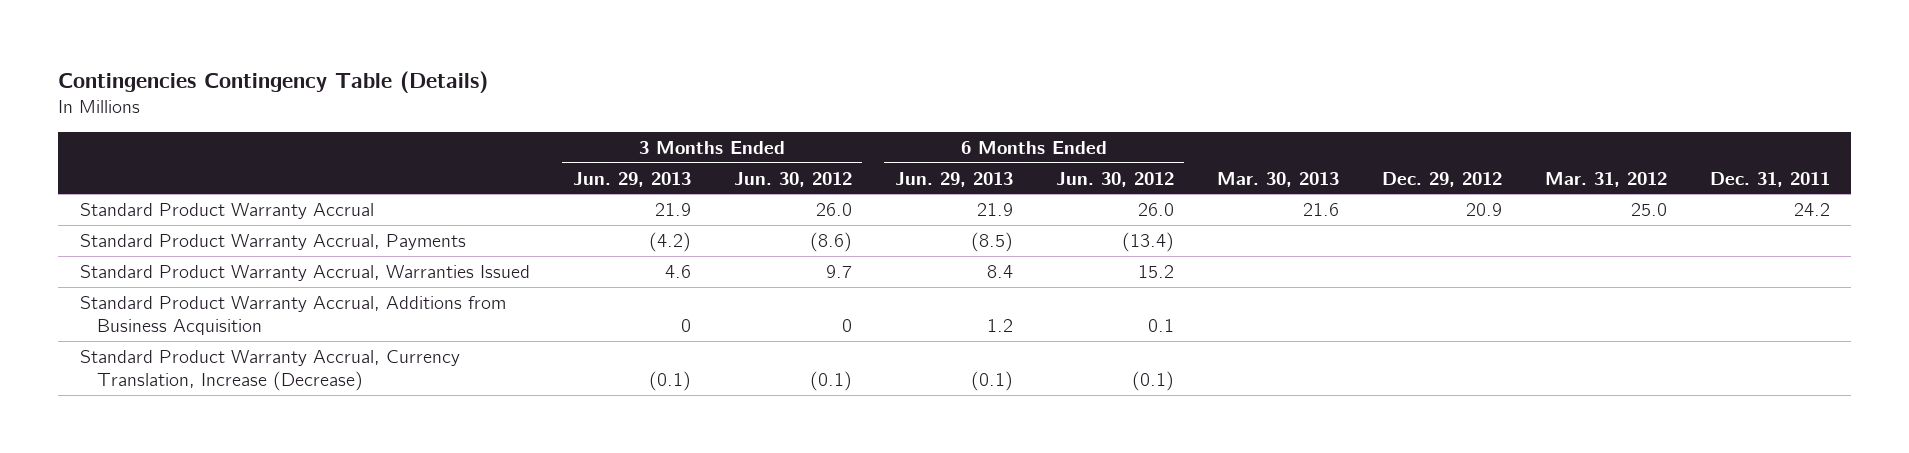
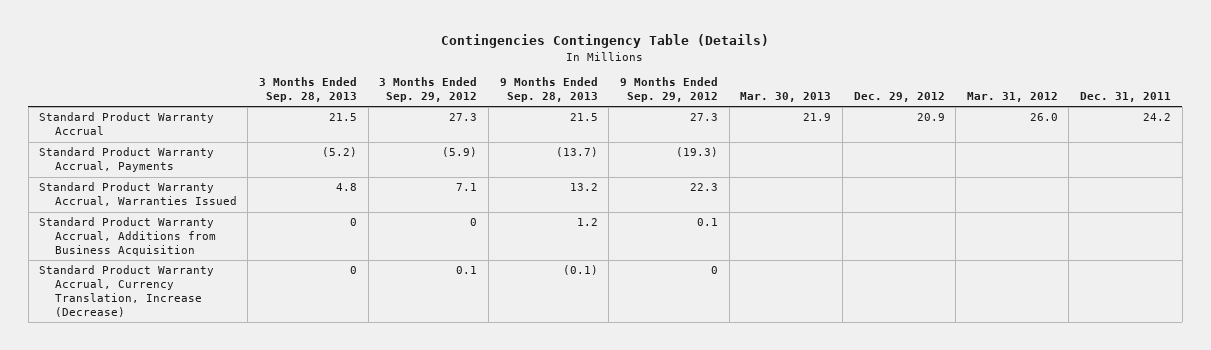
- | 3 Months Ended Jun. 29, 2013 | 3 Months Ended Jun. 30, 2012 | 6 Months Ended Jun. 29, 2013 | 6 Months Ended Jun. 30, 2012 | Mar. 30, 2013 | Dec. 29, 2012 | Mar. 31, 2012 | Dec. 31, 2011
+ | 3 Months Ended Sep. 28, 2013 | 3 Months Ended Sep. 29, 2012 | 9 Months Ended Sep. 28, 2013 | 9 Months Ended Sep. 29, 2012 | Mar. 30, 2013 | Dec. 29, 2012 | Mar. 31, 2012 | Dec. 31, 2011
- Standard Product Warranty Accrual | 21.9 | 26.0 | 21.9 | 26.0 | 21.6 | 20.9 | 25.0 | 24.2
+ Standard Product Warranty Accrual | 21.5 | 27.3 | 21.5 | 27.3 | 21.9 | 20.9 | 26.0 | 24.2

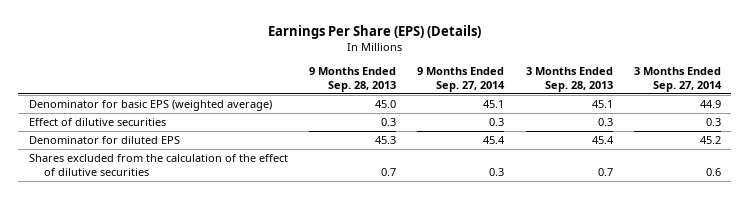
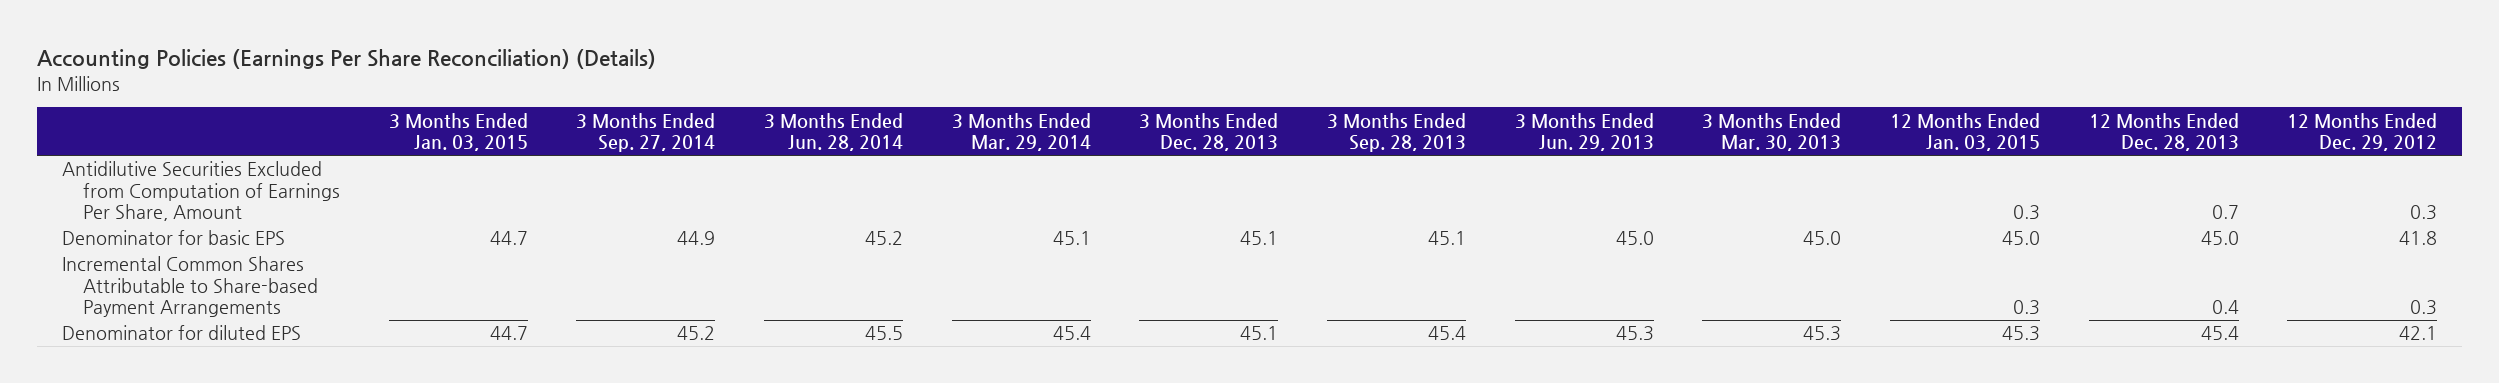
- Earnings Per Share (EPS) (Details)
+ Accounting Policies (Earnings Per Share Reconciliation) (Details)
- | 9 Months Ended Sep. 28, 2013 | 9 Months Ended Sep. 27, 2014 | 3 Months Ended Sep. 28, 2013 | 3 Months Ended Sep. 27, 2014
+ | 3 Months Ended Jan. 03, 2015 | 3 Months Ended Sep. 27, 2014 | 3 Months Ended Jun. 28, 2014 | 3 Months Ended Mar. 29, 2014 | 3 Months Ended Dec. 28, 2013 | 3 Months Ended Sep. 28, 2013 | 3 Months Ended Jun. 29, 2013 | 3 Months Ended Mar. 30, 2013 | 12 Months Ended Jan. 03, 2015 | 12 Months Ended Dec. 28, 2013 | 12 Months Ended Dec. 29, 2012
- Denominator for basic EPS (weighted average) | 45.0 | 45.1 | 45.1 | 44.9
- Effect of dilutive securities | 0.3 | 0.3 | 0.3 | 0.3
+ Antidilutive Securities Excluded from Computation of Earnings Per Share, Amount | | | | | | | | | 0.3 | 0.7 | 0.3
+ Denominator for basic EPS | 44.7 | 44.9 | 45.2 | 45.1 | 45.1 | 45.1 | 45.0 | 45.0 | 45.0 | 45.0 | 41.8
+ Incremental Common Shares Attributable to Share-based Payment Arrangements | | | | | | | | | 0.3 | 0.4 | 0.3
- Shares excluded from the calculation of the effect of dilutive securities | 0.7 | 0.3 | 0.7 | 0.6

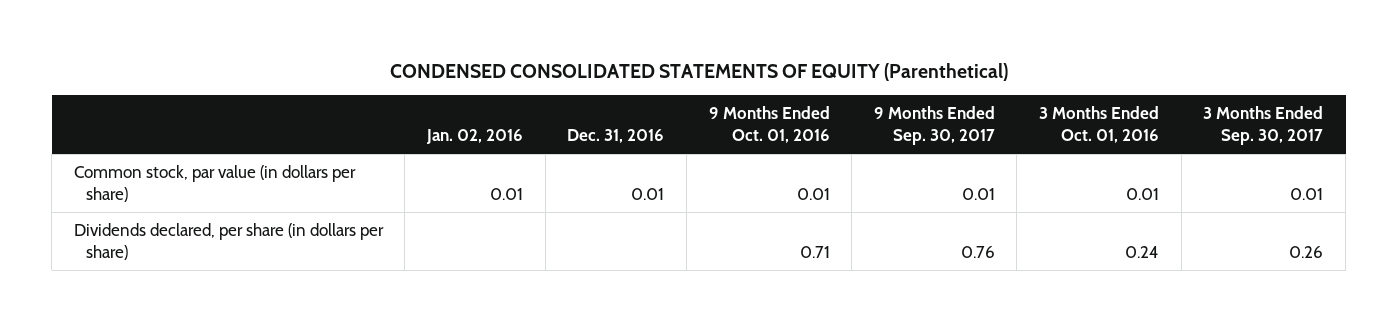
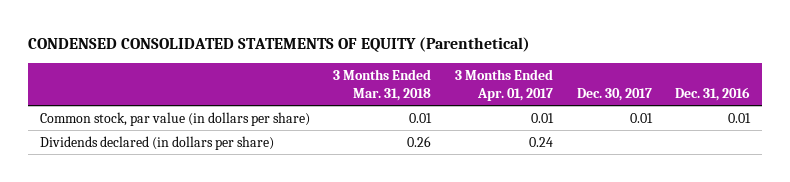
- | Jan. 02, 2016 | Dec. 31, 2016 | 9 Months Ended Oct. 01, 2016 | 9 Months Ended Sep. 30, 2017 | 3 Months Ended Oct. 01, 2016 | 3 Months Ended Sep. 30, 2017
+ | 3 Months Ended Mar. 31, 2018 | 3 Months Ended Apr. 01, 2017 | Dec. 30, 2017 | Dec. 31, 2016
- Dividends declared, per share (in dollars per share) | | | 0.71 | 0.76 | 0.24 | 0.26
+ Dividends declared (in dollars per share) | 0.26 | 0.24 | |

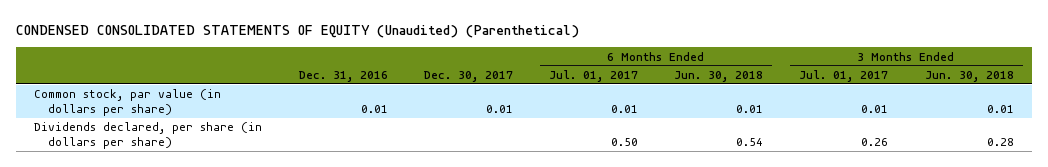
- CONDENSED CONSOLIDATED STATEMENTS OF EQUITY (Parenthetical)
+ CONDENSED CONSOLIDATED STATEMENTS OF EQUITY (Unaudited) (Parenthetical)
- | 3 Months Ended Mar. 31, 2018 | 3 Months Ended Apr. 01, 2017 | Dec. 30, 2017 | Dec. 31, 2016
+ | Dec. 31, 2016 | Dec. 30, 2017 | 6 Months Ended Jul. 01, 2017 | 6 Months Ended Jun. 30, 2018 | 3 Months Ended Jul. 01, 2017 | 3 Months Ended Jun. 30, 2018
- Dividends declared (in dollars per share) | 0.26 | 0.24 | |
+ Dividends declared, per share (in dollars per share) | | | 0.50 | 0.54 | 0.26 | 0.28

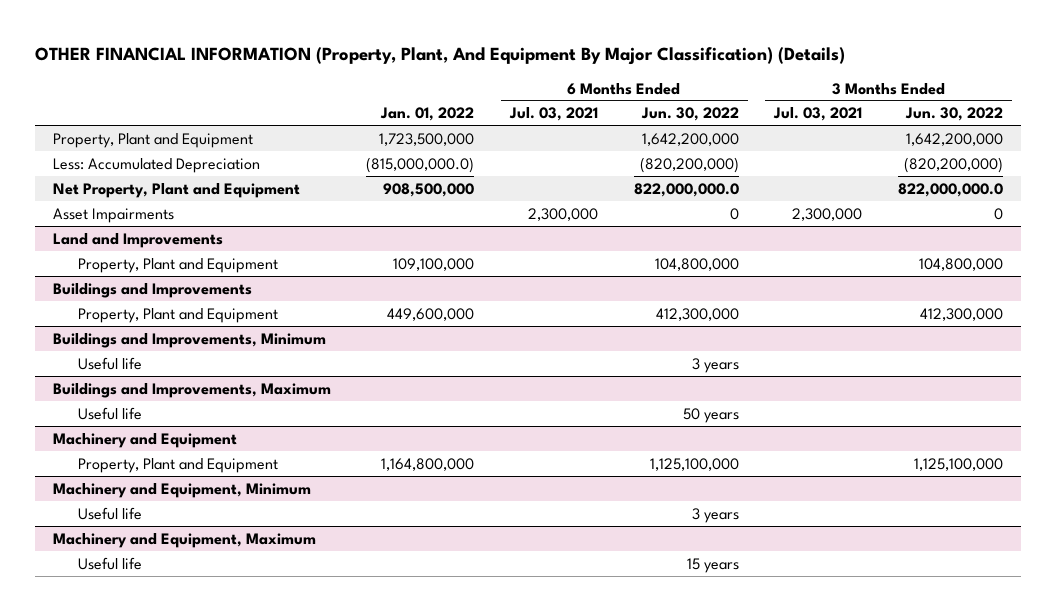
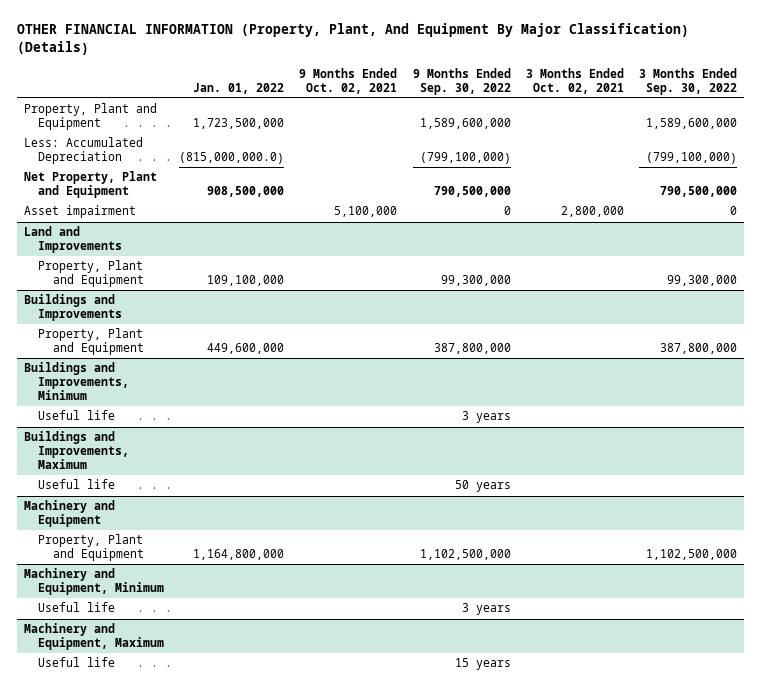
- | Jan. 01, 2022 | 6 Months Ended Jul. 03, 2021 | 6 Months Ended Jun. 30, 2022 | 3 Months Ended Jul. 03, 2021 | 3 Months Ended Jun. 30, 2022
+ | Jan. 01, 2022 | 9 Months Ended Oct. 02, 2021 | 9 Months Ended Sep. 30, 2022 | 3 Months Ended Oct. 02, 2021 | 3 Months Ended Sep. 30, 2022
- Asset Impairments | | 2,300,000 | 0 | 2,300,000 | 0
+ Asset impairment | | 5,100,000 | 0 | 2,800,000 | 0

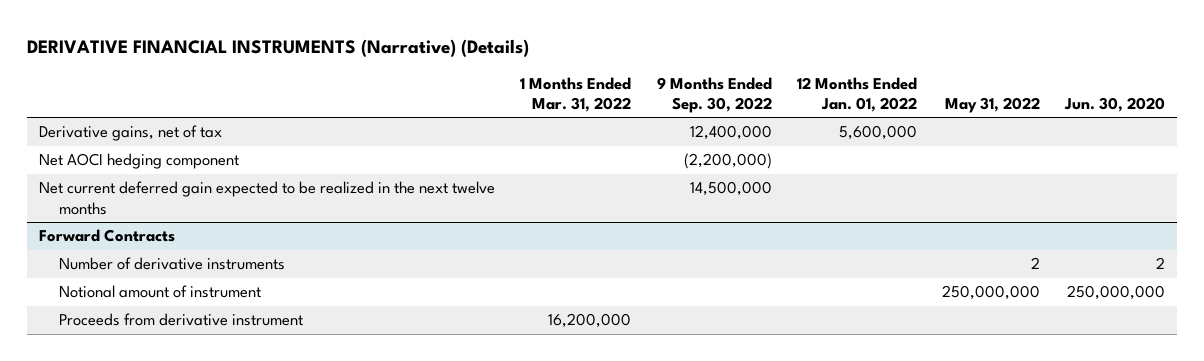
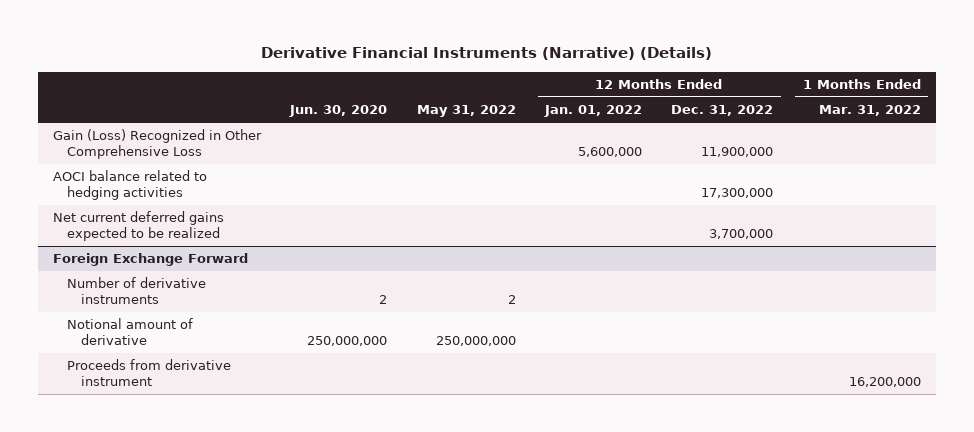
- DERIVATIVE FINANCIAL INSTRUMENTS (Narrative) (Details)
+ Derivative Financial Instruments (Narrative) (Details)
- | 1 Months Ended Mar. 31, 2022 | 9 Months Ended Sep. 30, 2022 | 12 Months Ended Jan. 01, 2022 | May 31, 2022 | Jun. 30, 2020
+ | Jun. 30, 2020 | May 31, 2022 | 12 Months Ended Jan. 01, 2022 | 12 Months Ended Dec. 31, 2022 | 1 Months Ended Mar. 31, 2022
- Derivative gains, net of tax | | 12,400,000 | 5,600,000 | |
- Net AOCI hedging component | | (2,200,000) | | |
- Net current deferred gain expected to be realized in the next twelve months | | 14,500,000 | | |
- Forward Contracts
+ Gain (Loss) Recognized in Other Comprehensive Loss | | | 5,600,000 | 11,900,000 |
+ AOCI balance related to hedging activities | | | | 17,300,000 |
+ Net current deferred gains expected to be realized | | | | 3,700,000 |
+ Foreign Exchange Forward
- Notional amount of instrument | | | | 250,000,000 | 250,000,000
+ Notional amount of derivative | 250,000,000 | 250,000,000 | | |

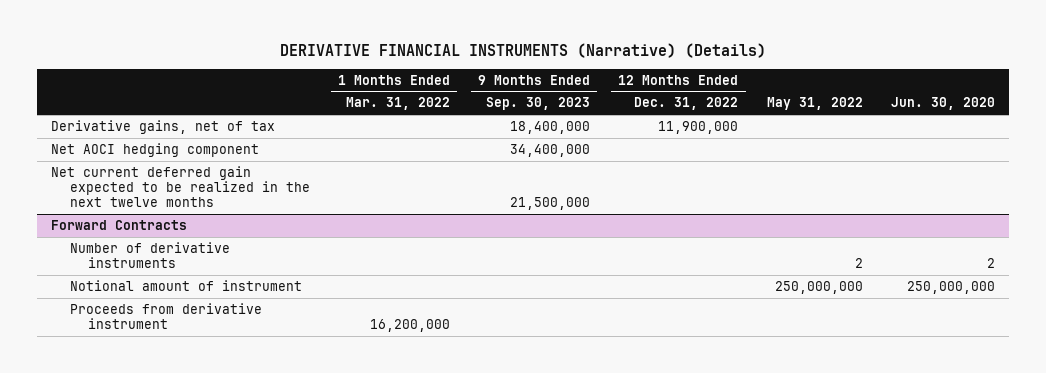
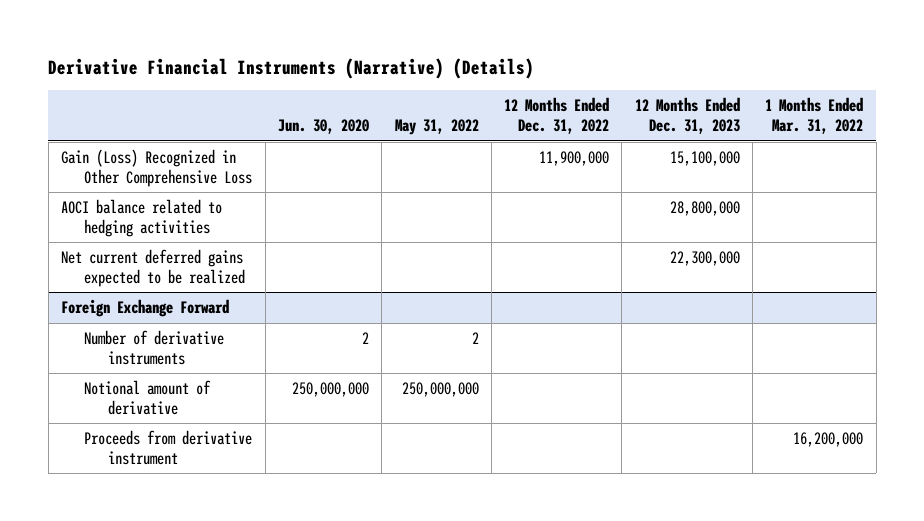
- DERIVATIVE FINANCIAL INSTRUMENTS (Narrative) (Details)
+ Derivative Financial Instruments (Narrative) (Details)
- | 1 Months Ended Mar. 31, 2022 | 9 Months Ended Sep. 30, 2023 | 12 Months Ended Dec. 31, 2022 | May 31, 2022 | Jun. 30, 2020
+ | Jun. 30, 2020 | May 31, 2022 | 12 Months Ended Dec. 31, 2022 | 12 Months Ended Dec. 31, 2023 | 1 Months Ended Mar. 31, 2022
- Derivative gains, net of tax | | 18,400,000 | 11,900,000 | |
- Net AOCI hedging component | | 34,400,000 | | |
- Net current deferred gain expected to be realized in the next twelve months | | 21,500,000 | | |
- Forward Contracts
+ Gain (Loss) Recognized in Other Comprehensive Loss | | | 11,900,000 | 15,100,000 |
+ AOCI balance related to hedging activities | | | | 28,800,000 |
+ Net current deferred gains expected to be realized | | | | 22,300,000 |
+ Foreign Exchange Forward
- Notional amount of instrument | | | | 250,000,000 | 250,000,000
+ Notional amount of derivative | 250,000,000 | 250,000,000 | | |

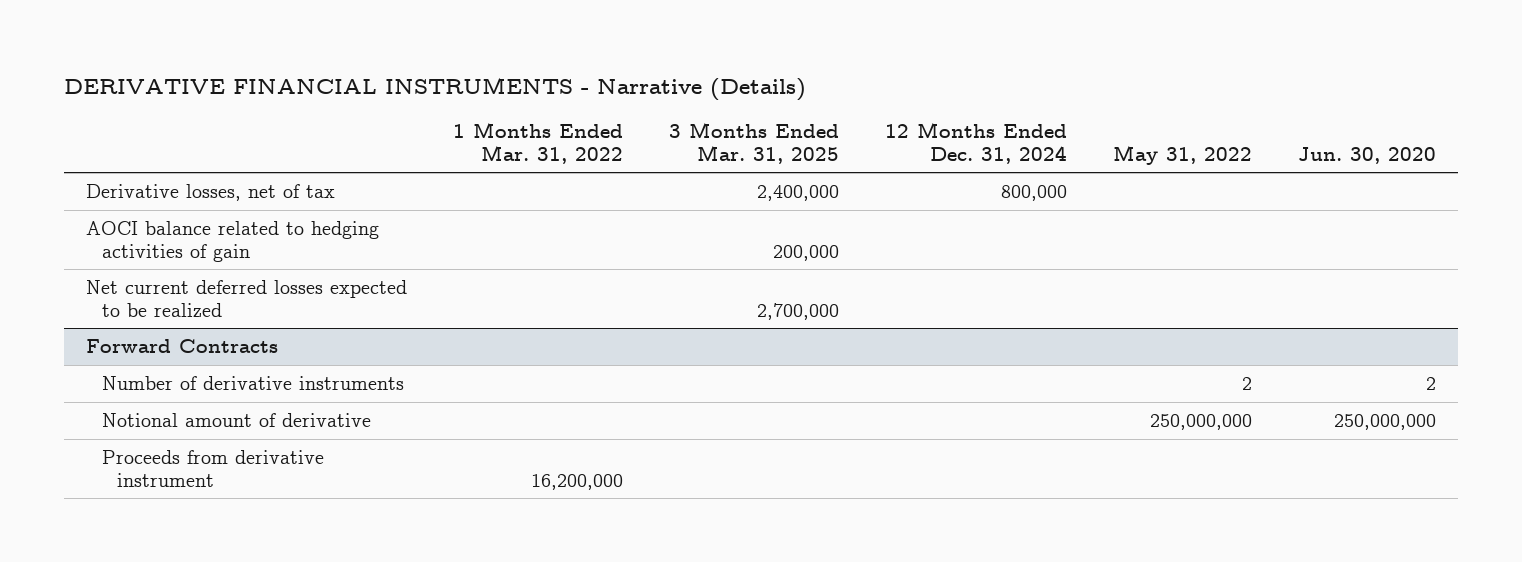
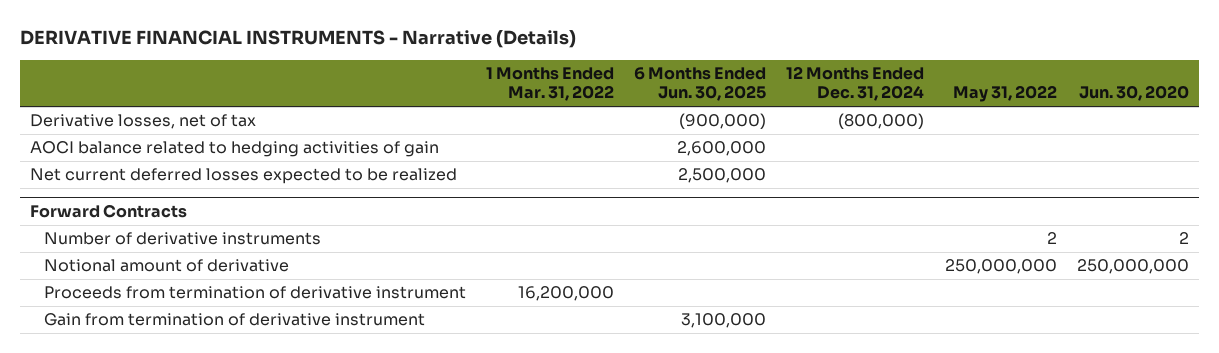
- | 1 Months Ended Mar. 31, 2022 | 3 Months Ended Mar. 31, 2025 | 12 Months Ended Dec. 31, 2024 | May 31, 2022 | Jun. 30, 2020
+ | 1 Months Ended Mar. 31, 2022 | 6 Months Ended Jun. 30, 2025 | 12 Months Ended Dec. 31, 2024 | May 31, 2022 | Jun. 30, 2020
- Derivative losses, net of tax | | 2,400,000 | 800,000 | |
+ Derivative losses, net of tax | | (900,000) | (800,000) | |
@ Forward Contracts
- Proceeds from derivative instrument | 16,200,000 | | | |
+ Proceeds from termination of derivative instrument | 16,200,000 | | | |
+ Gain from termination of derivative instrument | | 3,100,000 | | |

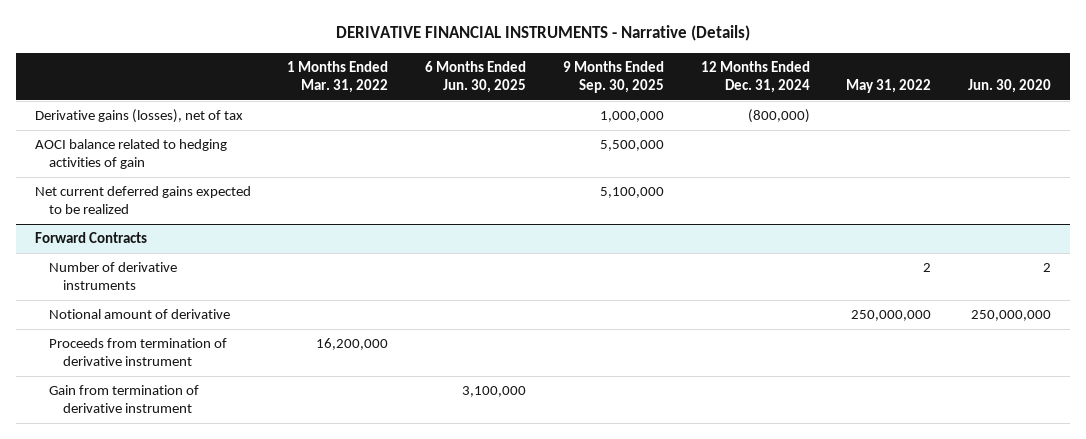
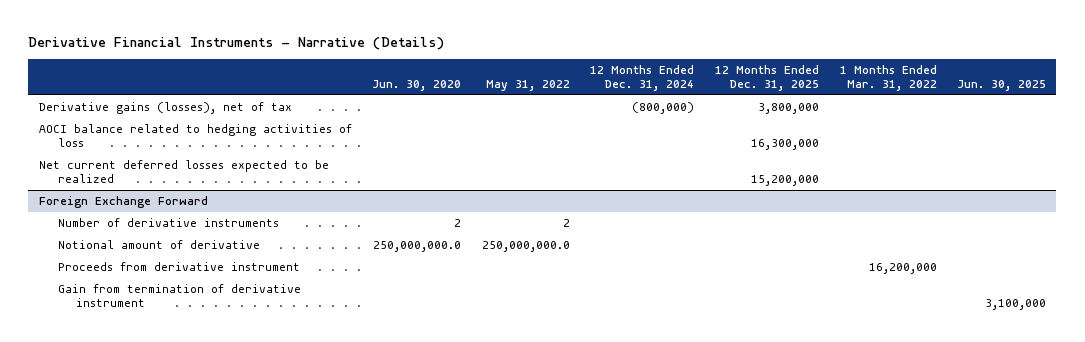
- DERIVATIVE FINANCIAL INSTRUMENTS - Narrative (Details)
+ Derivative Financial Instruments - Narrative (Details)
- | 1 Months Ended Mar. 31, 2022 | 6 Months Ended Jun. 30, 2025 | 9 Months Ended Sep. 30, 2025 | 12 Months Ended Dec. 31, 2024 | May 31, 2022 | Jun. 30, 2020
+ | Jun. 30, 2020 | May 31, 2022 | 12 Months Ended Dec. 31, 2024 | 12 Months Ended Dec. 31, 2025 | 1 Months Ended Mar. 31, 2022 | Jun. 30, 2025
- AOCI balance related to hedging activities of gain | | | 5,500,000 | | |
- Net current deferred gains expected to be realized | | | 5,100,000 | | |
- Forward Contracts
+ AOCI balance related to hedging activities of loss | | | | 16,300,000 | |
+ Net current deferred losses expected to be realized | | | | 15,200,000 | |
+ Foreign Exchange Forward
- Notional amount of derivative | | | | | 250,000,000 | 250,000,000
- Proceeds from termination of derivative instrument | 16,200,000 | | | | |
+ Notional amount of derivative | 250,000,000.0 | 250,000,000.0 | | | |
+ Proceeds from derivative instrument | | | | | 16,200,000 |

